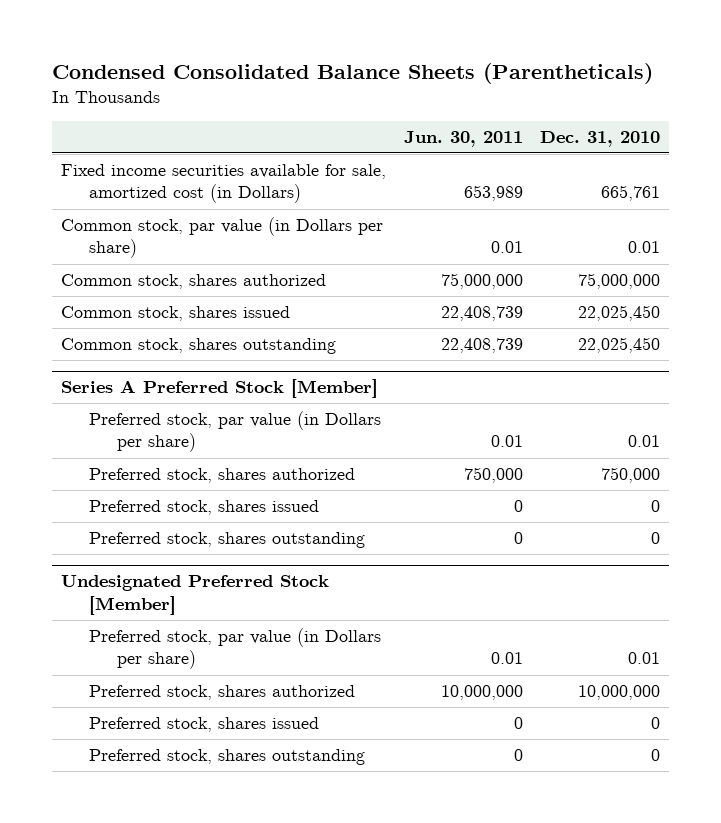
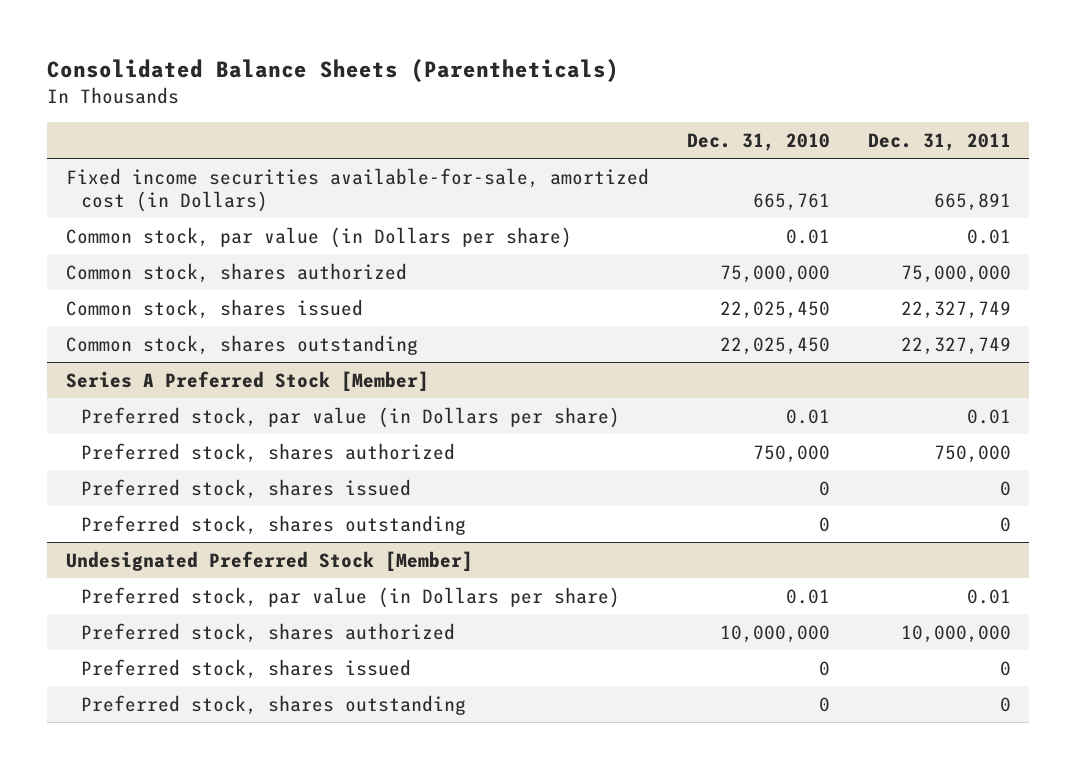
- Condensed Consolidated Balance Sheets (Parentheticals)
+ Consolidated Balance Sheets (Parentheticals)
- | Jun. 30, 2011 | Dec. 31, 2010
+ | Dec. 31, 2010 | Dec. 31, 2011
- Fixed income securities available for sale, amortized cost (in Dollars) | 653,989 | 665,761
+ Fixed income securities available-for-sale, amortized cost (in Dollars) | 665,761 | 665,891

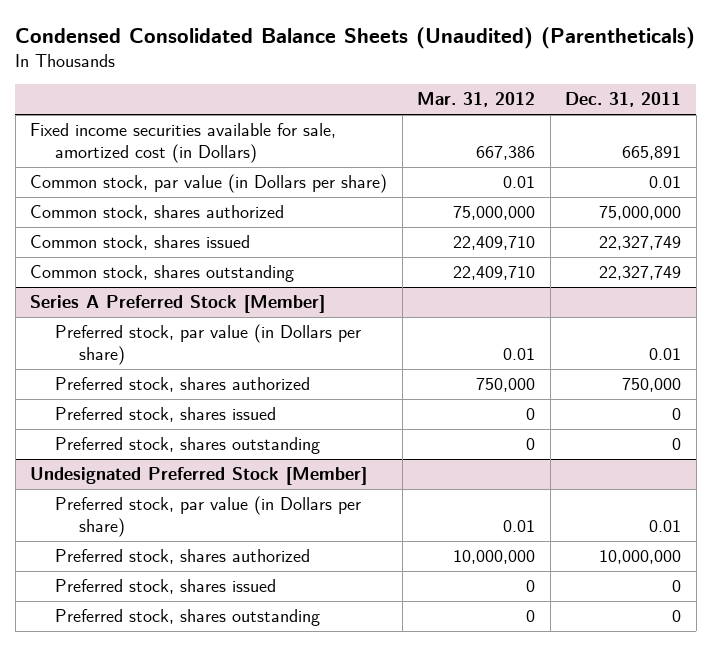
- Consolidated Balance Sheets (Parentheticals)
+ Condensed Consolidated Balance Sheets (Unaudited) (Parentheticals)
- | Dec. 31, 2010 | Dec. 31, 2011
+ | Mar. 31, 2012 | Dec. 31, 2011
- Fixed income securities available-for-sale, amortized cost (in Dollars) | 665,761 | 665,891
+ Fixed income securities available for sale, amortized cost (in Dollars) | 667,386 | 665,891

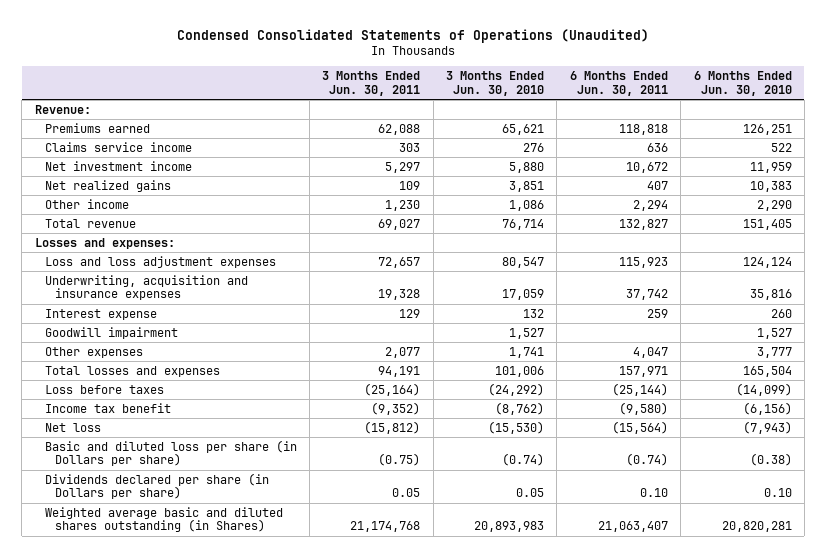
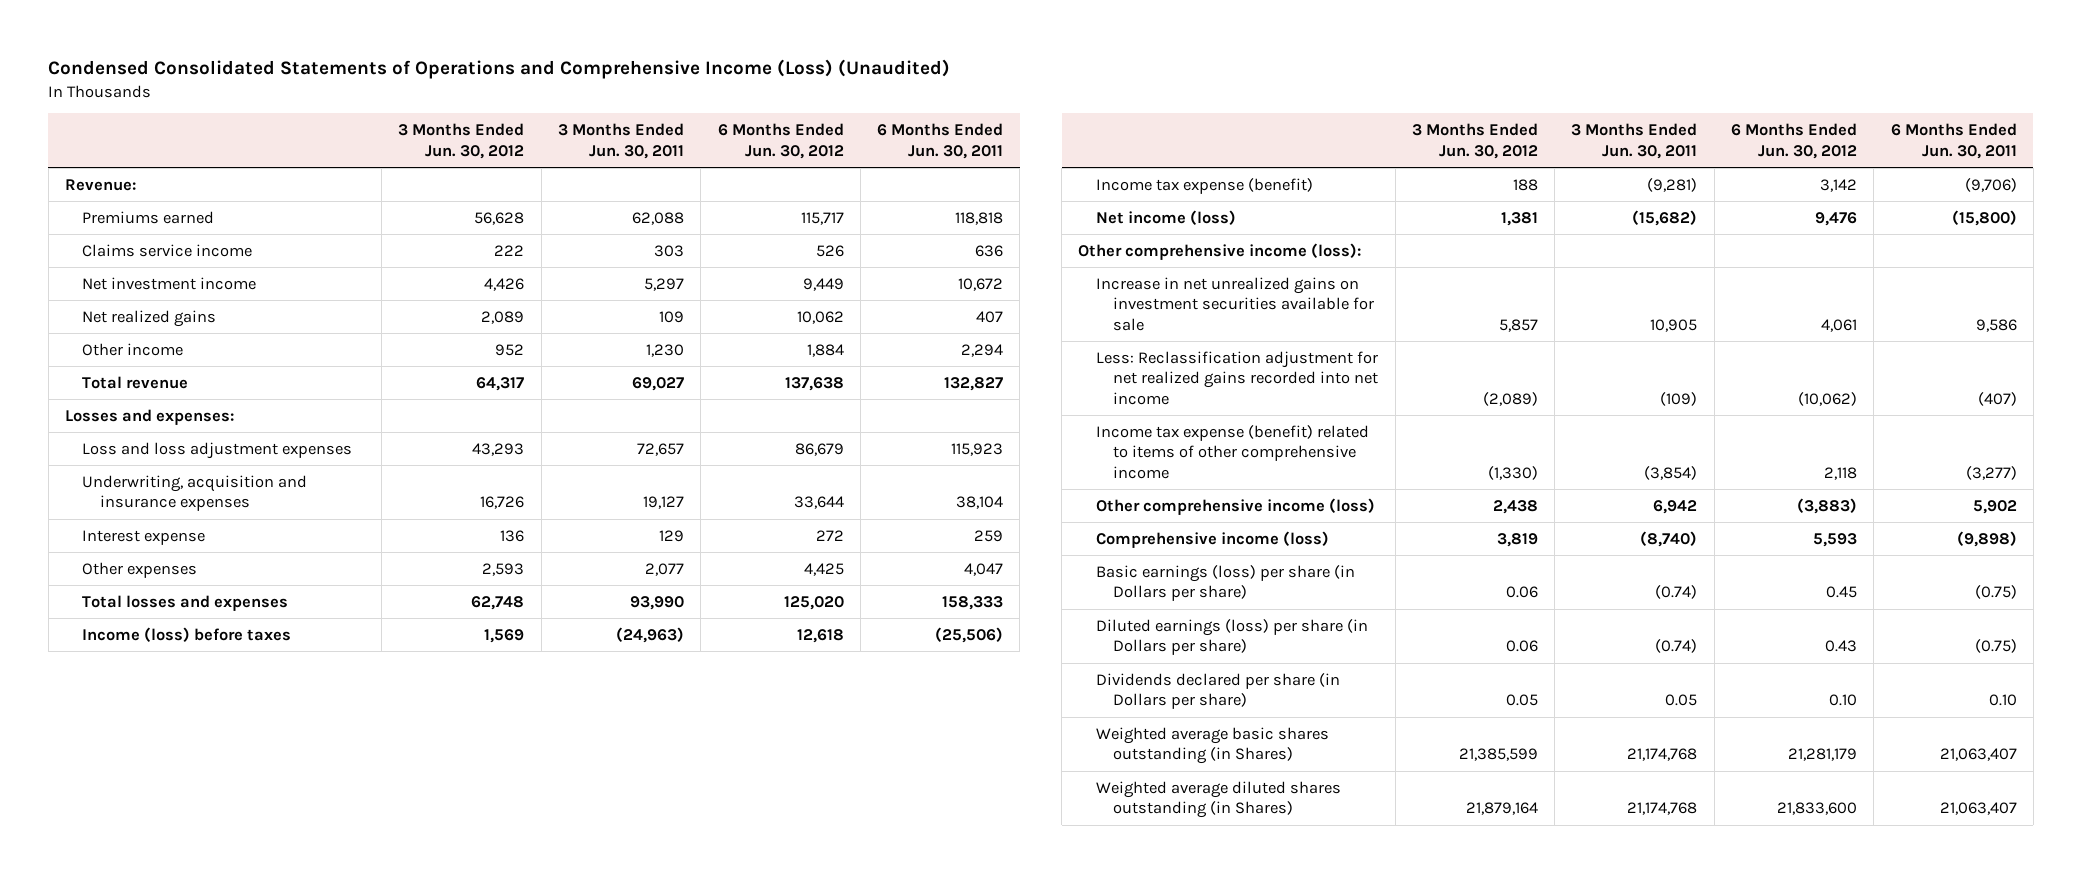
- Condensed Consolidated Statements of Operations (Unaudited)
+ Condensed Consolidated Statements of Operations and Comprehensive Income (Loss) (Unaudited)
- | 3 Months Ended Jun. 30, 2011 | 3 Months Ended Jun. 30, 2010 | 6 Months Ended Jun. 30, 2011 | 6 Months Ended Jun. 30, 2010
+ | 3 Months Ended Jun. 30, 2012 | 3 Months Ended Jun. 30, 2011 | 6 Months Ended Jun. 30, 2012 | 6 Months Ended Jun. 30, 2011
- Underwriting, acquisition and insurance expenses | 19,328 | 17,059 | 37,742 | 35,816
+ Underwriting, acquisition and insurance expenses | 16,726 | 19,127 | 33,644 | 38,104
- Goodwill impairment | | 1,527 | | 1,527
- Total losses and expenses | 94,191 | 101,006 | 157,971 | 165,504
- Loss before taxes | (25,164) | (24,292) | (25,144) | (14,099)
- Income tax benefit | (9,352) | (8,762) | (9,580) | (6,156)
- Net loss | (15,812) | (15,530) | (15,564) | (7,943)
- Basic and diluted loss per share (in Dollars per share) | (0.75) | (0.74) | (0.74) | (0.38)
+ Total losses and expenses | 62,748 | 93,990 | 125,020 | 158,333
+ Income (loss) before taxes | 1,569 | (24,963) | 12,618 | (25,506)
+ Income tax expense (benefit) | 188 | (9,281) | 3,142 | (9,706)
+ Net income (loss) | 1,381 | (15,682) | 9,476 | (15,800)
+ Other comprehensive income (loss):
+ Increase in net unrealized gains on investment securities available for sale | 5,857 | 10,905 | 4,061 | 9,586
+ Less: Reclassification adjustment for net realized gains recorded into net income | (2,089) | (109) | (10,062) | (407)
+ Income tax expense (benefit) related to items of other comprehensive income | (1,330) | (3,854) | 2,118 | (3,277)
+ Other comprehensive income (loss) | 2,438 | 6,942 | (3,883) | 5,902
+ Comprehensive income (loss) | 3,819 | (8,740) | 5,593 | (9,898)
+ Basic earnings (loss) per share (in Dollars per share) | 0.06 | (0.74) | 0.45 | (0.75)
+ Diluted earnings (loss) per share (in Dollars per share) | 0.06 | (0.74) | 0.43 | (0.75)
- Weighted average basic and diluted shares outstanding (in Shares) | 21,174,768 | 20,893,983 | 21,063,407 | 20,820,281
+ Weighted average basic shares outstanding (in Shares) | 21,385,599 | 21,174,768 | 21,281,179 | 21,063,407
+ Weighted average diluted shares outstanding (in Shares) | 21,879,164 | 21,174,768 | 21,833,600 | 21,063,407

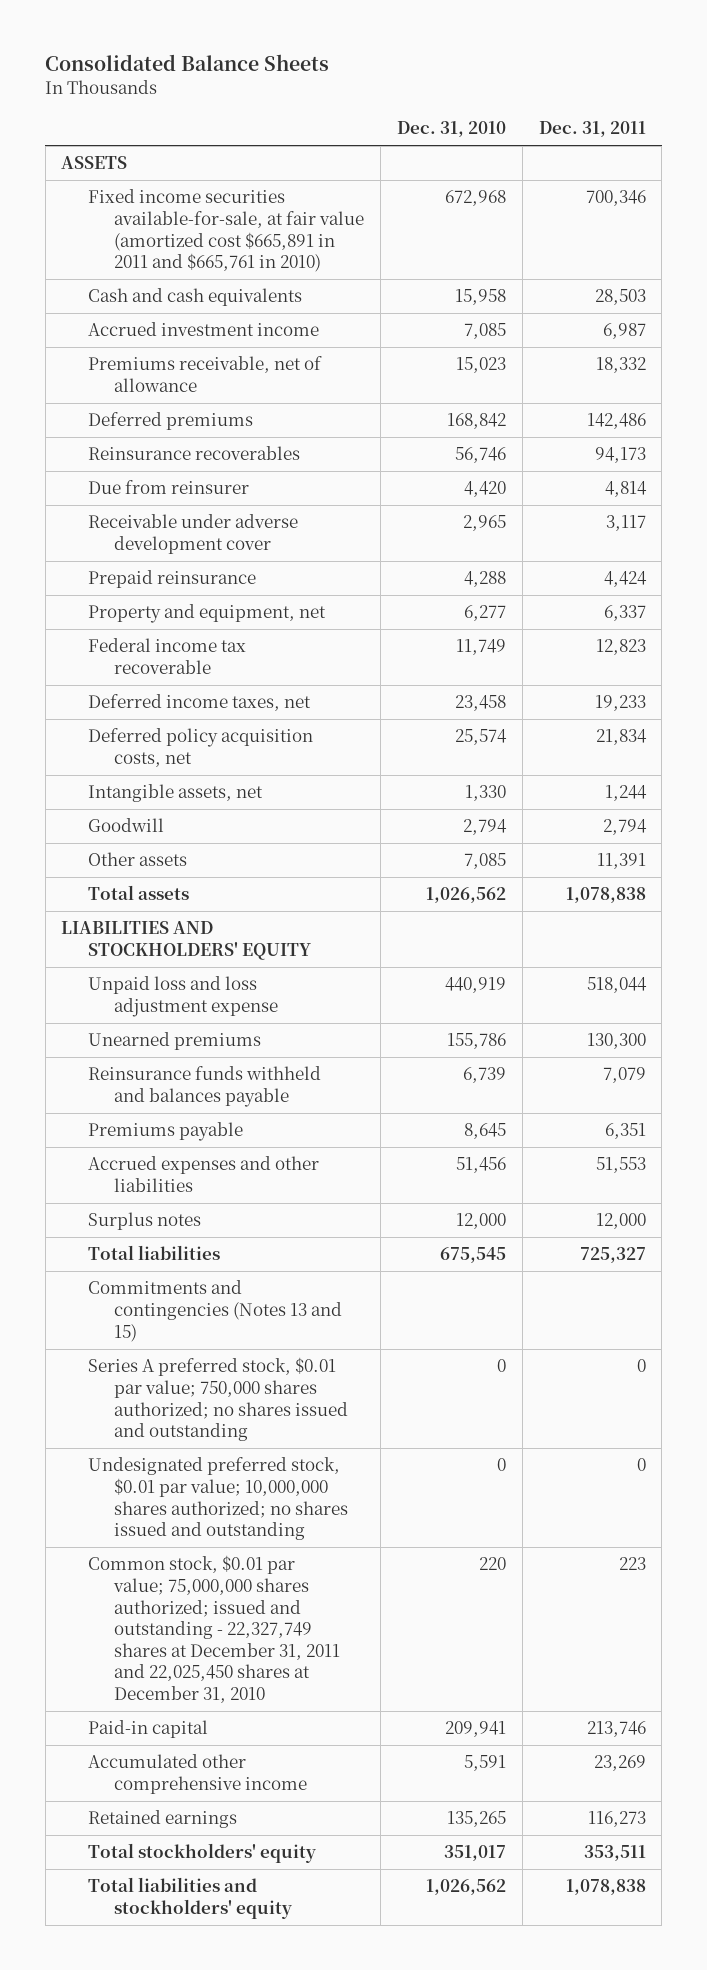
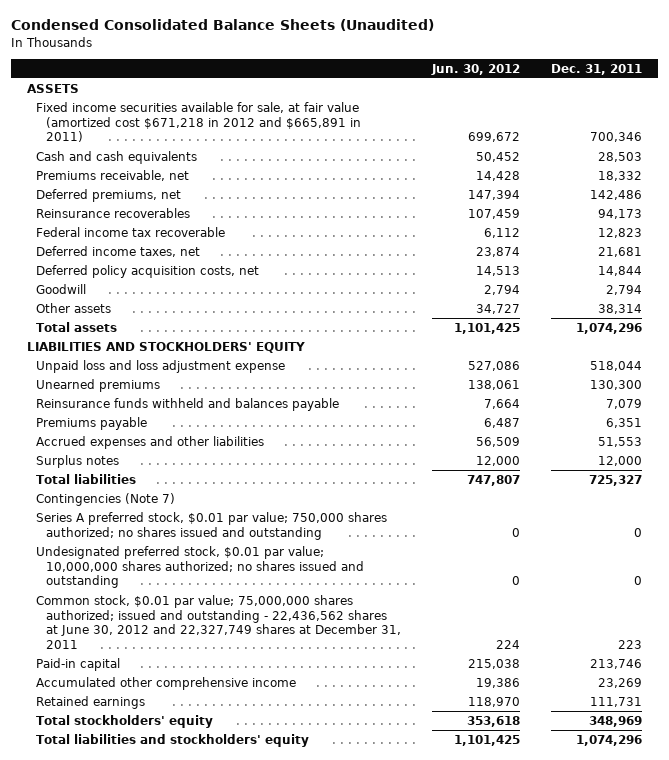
- Consolidated Balance Sheets
+ Condensed Consolidated Balance Sheets (Unaudited)
- | Dec. 31, 2010 | Dec. 31, 2011
+ | Jun. 30, 2012 | Dec. 31, 2011
- Fixed income securities available-for-sale, at fair value (amortized cost $665,891 in 2011 and $665,761 in 2010) | 672,968 | 700,346
+ Fixed income securities available for sale, at fair value (amortized cost $671,218 in 2012 and $665,891 in 2011) | 699,672 | 700,346
- Accrued investment income | 7,085 | 6,987
- Premiums receivable, net of allowance | 15,023 | 18,332
- Deferred premiums | 168,842 | 142,486
+ Premiums receivable, net | 14,428 | 18,332
+ Deferred premiums, net | 147,394 | 142,486
- Due from reinsurer | 4,420 | 4,814
- Receivable under adverse development cover | 2,965 | 3,117
- Prepaid reinsurance | 4,288 | 4,424
- Property and equipment, net | 6,277 | 6,337
- Deferred income taxes, net | 23,458 | 19,233
- Deferred policy acquisition costs, net | 25,574 | 21,834
- Intangible assets, net | 1,330 | 1,244
+ Deferred income taxes, net | 23,874 | 21,681
+ Deferred policy acquisition costs, net | 14,513 | 14,844
- Other assets | 7,085 | 11,391
- Total assets | 1,026,562 | 1,078,838
+ Other assets | 34,727 | 38,314
+ Total assets | 1,101,425 | 1,074,296
- Commitments and contingencies (Notes 13 and 15)
+ Contingencies (Note 7)
- Common stock, $0.01 par value; 75,000,000 shares authorized; issued and outstanding - 22,327,749 shares at December 31, 2011 and 22,025,450 shares at December 31, 2010 | 220 | 223
+ Common stock, $0.01 par value; 75,000,000 shares authorized; issued and outstanding - 22,436,562 shares at June 30, 2012 and 22,327,749 shares at December 31, 2011 | 224 | 223
- Retained earnings | 135,265 | 116,273
- Total stockholders' equity | 351,017 | 353,511
- Total liabilities and stockholders' equity | 1,026,562 | 1,078,838
+ Retained earnings | 118,970 | 111,731
+ Total stockholders' equity | 353,618 | 348,969
+ Total liabilities and stockholders' equity | 1,101,425 | 1,074,296

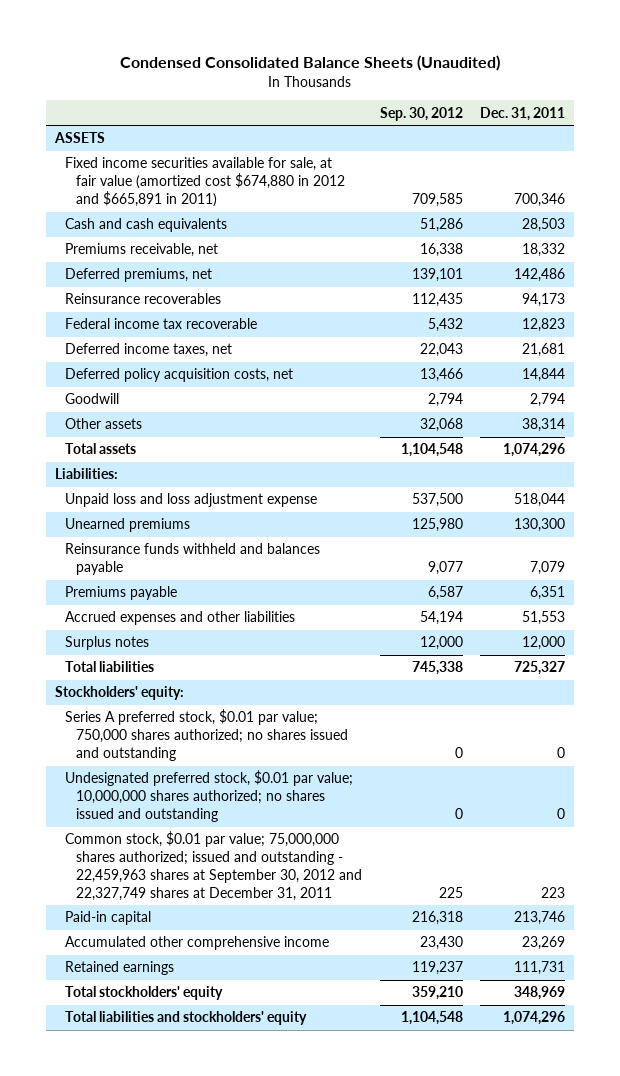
- | Jun. 30, 2012 | Dec. 31, 2011
+ | Sep. 30, 2012 | Dec. 31, 2011
- Fixed income securities available for sale, at fair value (amortized cost $671,218 in 2012 and $665,891 in 2011) | 699,672 | 700,346
+ Fixed income securities available for sale, at fair value (amortized cost $674,880 in 2012 and $665,891 in 2011) | 709,585 | 700,346
- LIABILITIES AND STOCKHOLDERS' EQUITY
+ Liabilities:
- Contingencies (Note 7)
+ Stockholders' equity:
- Common stock, $0.01 par value; 75,000,000 shares authorized; issued and outstanding - 22,436,562 shares at June 30, 2012 and 22,327,749 shares at December 31, 2011 | 224 | 223
+ Common stock, $0.01 par value; 75,000,000 shares authorized; issued and outstanding - 22,459,963 shares at September 30, 2012 and 22,327,749 shares at December 31, 2011 | 225 | 223

